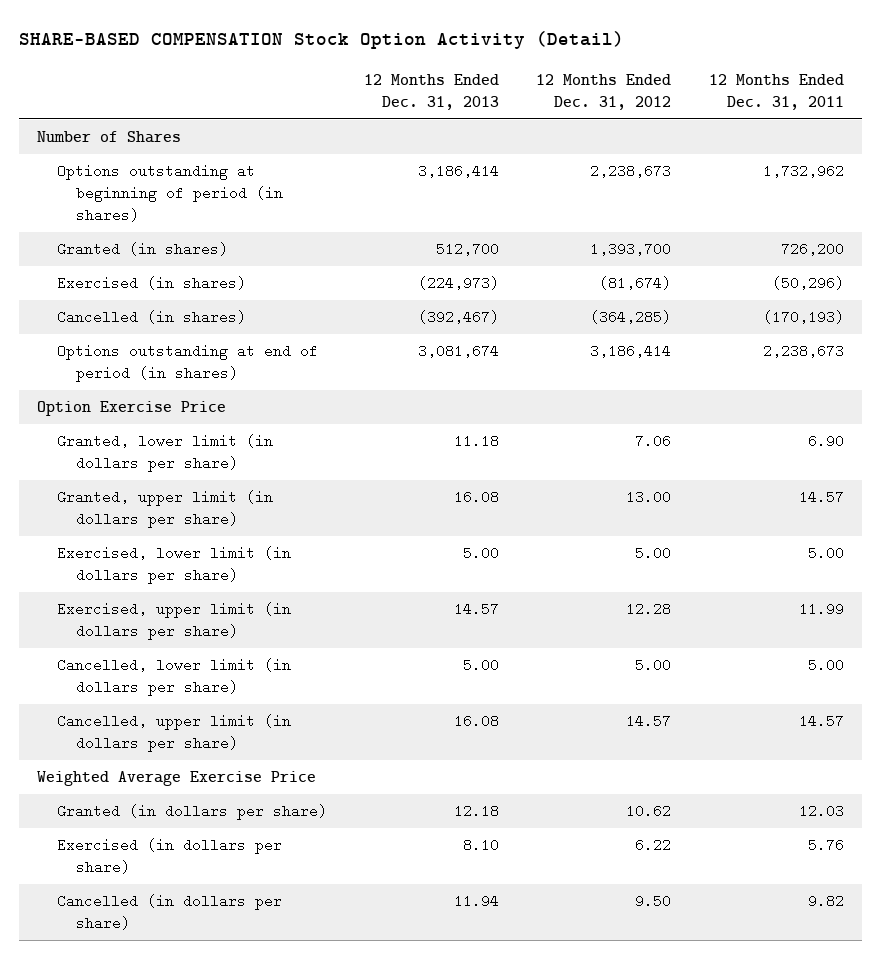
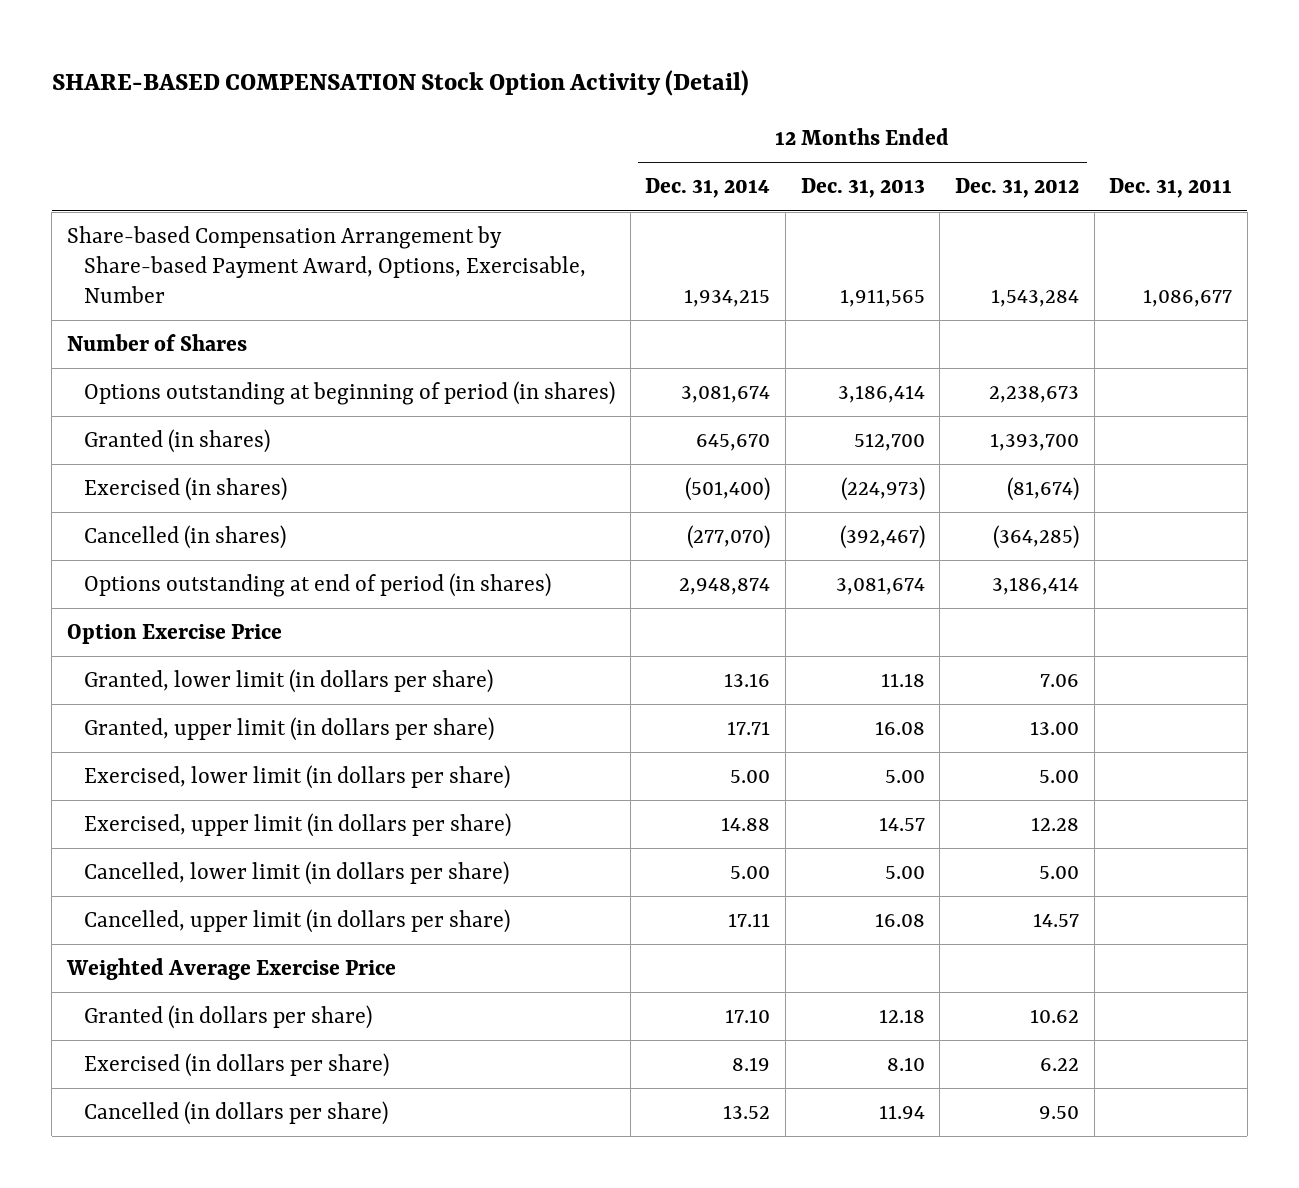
- | 12 Months Ended Dec. 31, 2013 | 12 Months Ended Dec. 31, 2012 | 12 Months Ended Dec. 31, 2011
+ | 12 Months Ended Dec. 31, 2014 | 12 Months Ended Dec. 31, 2013 | 12 Months Ended Dec. 31, 2012 | Dec. 31, 2011
+ Share-based Compensation Arrangement by Share-based Payment Award, Options, Exercisable, Number | 1,934,215 | 1,911,565 | 1,543,284 | 1,086,677

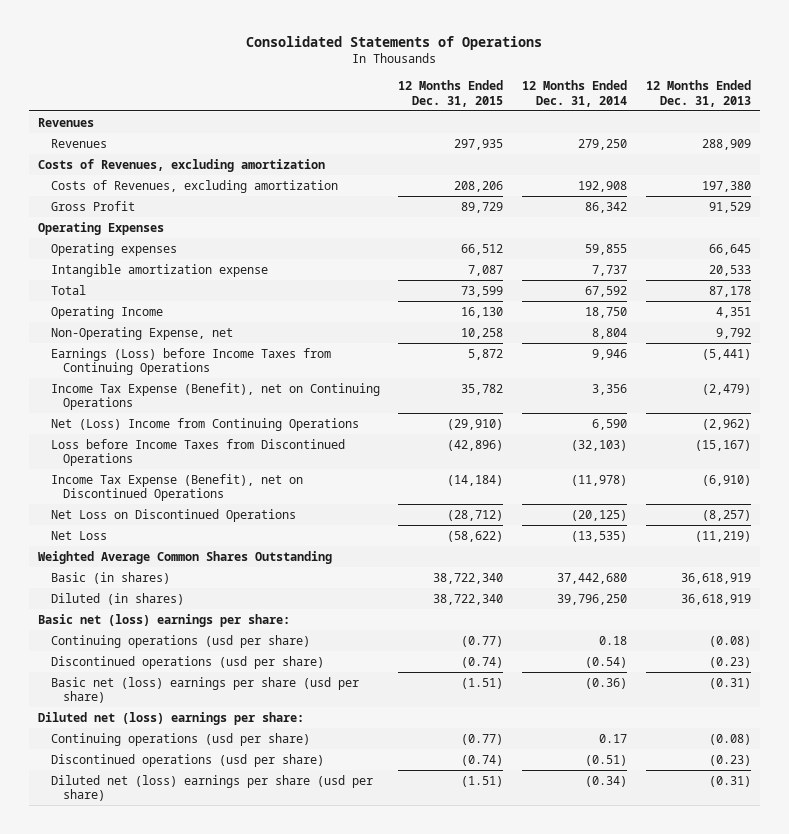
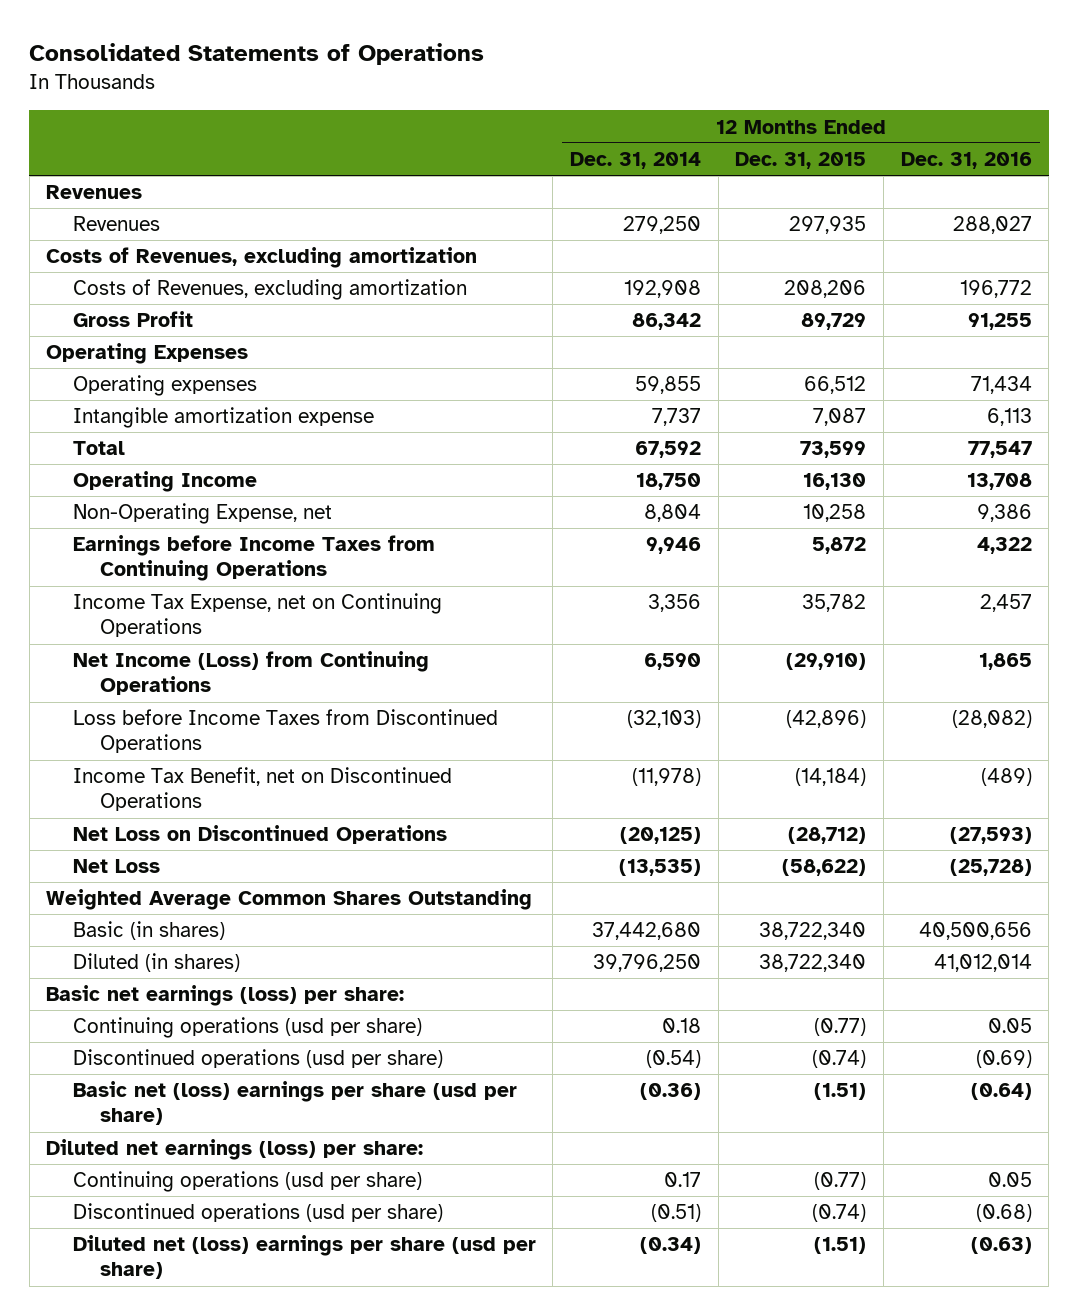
- | 12 Months Ended Dec. 31, 2015 | 12 Months Ended Dec. 31, 2014 | 12 Months Ended Dec. 31, 2013
+ | 12 Months Ended Dec. 31, 2014 | 12 Months Ended Dec. 31, 2015 | 12 Months Ended Dec. 31, 2016
- Earnings (Loss) before Income Taxes from Continuing Operations | 5,872 | 9,946 | (5,441)
- Income Tax Expense (Benefit), net on Continuing Operations | 35,782 | 3,356 | (2,479)
- Net (Loss) Income from Continuing Operations | (29,910) | 6,590 | (2,962)
+ Earnings before Income Taxes from Continuing Operations | 9,946 | 5,872 | 4,322
+ Income Tax Expense, net on Continuing Operations | 3,356 | 35,782 | 2,457
+ Net Income (Loss) from Continuing Operations | 6,590 | (29,910) | 1,865
- Income Tax Expense (Benefit), net on Discontinued Operations | (14,184) | (11,978) | (6,910)
+ Income Tax Benefit, net on Discontinued Operations | (11,978) | (14,184) | (489)
- Basic net (loss) earnings per share:
+ Basic net earnings (loss) per share:
- Diluted net (loss) earnings per share:
+ Diluted net earnings (loss) per share:

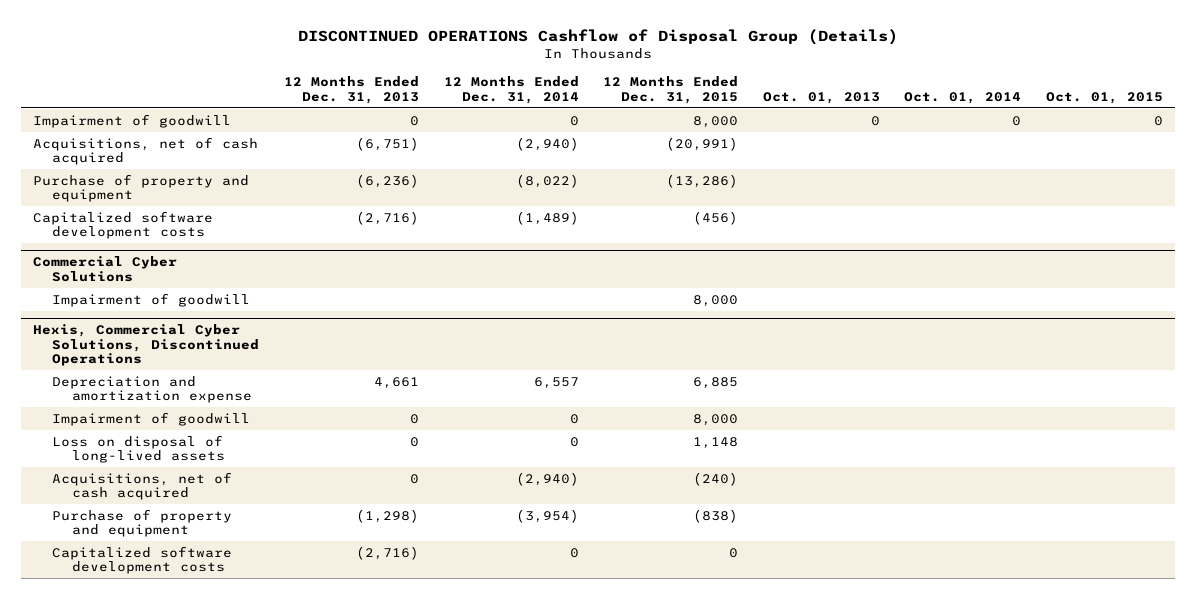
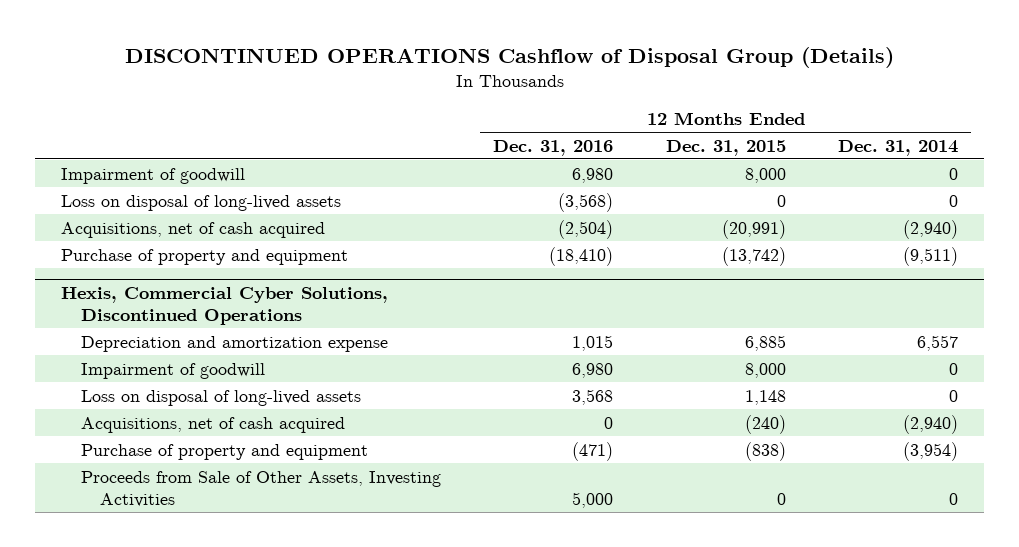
- | 12 Months Ended Dec. 31, 2013 | 12 Months Ended Dec. 31, 2014 | 12 Months Ended Dec. 31, 2015 | Oct. 01, 2013 | Oct. 01, 2014 | Oct. 01, 2015
+ | 12 Months Ended Dec. 31, 2016 | 12 Months Ended Dec. 31, 2015 | 12 Months Ended Dec. 31, 2014
+ Loss on disposal of long-lived assets | (3,568) | 0 | 0
- Purchase of property and equipment | (6,236) | (8,022) | (13,286) | | |
- Capitalized software development costs | (2,716) | (1,489) | (456) | | |
- Commercial Cyber Solutions
- Impairment of goodwill | | | 8,000 | | |
+ Purchase of property and equipment | (18,410) | (13,742) | (9,511)
@ Hexis, Commercial Cyber Solutions, Discontinued Operations
- Capitalized software development costs | (2,716) | 0 | 0 | | |
+ Proceeds from Sale of Other Assets, Investing Activities | 5,000 | 0 | 0

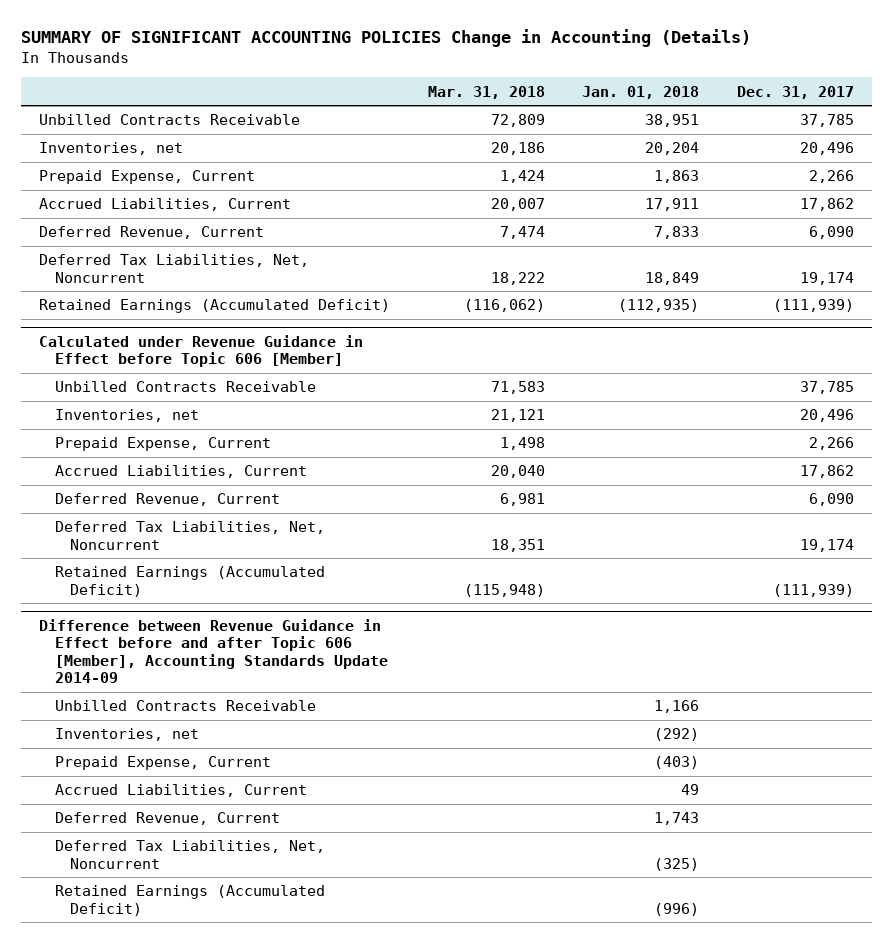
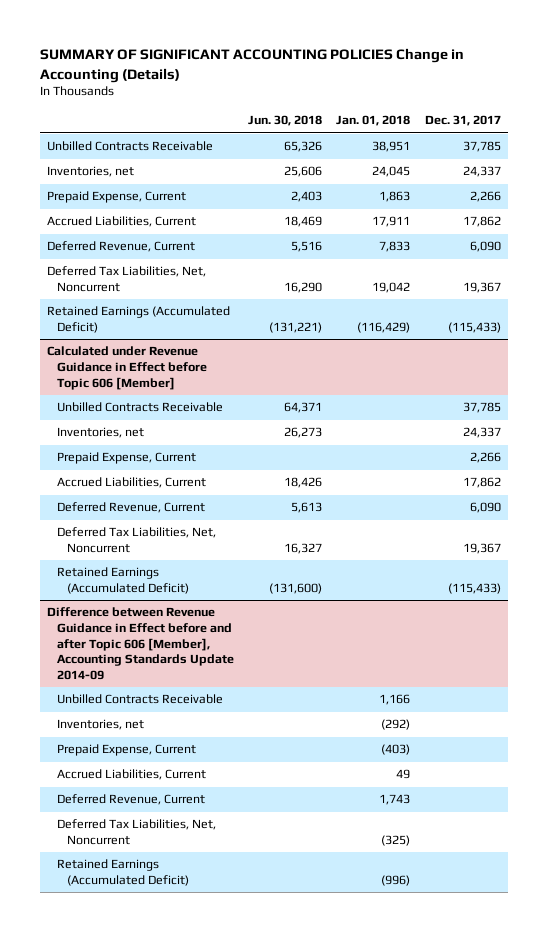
- | Mar. 31, 2018 | Jan. 01, 2018 | Dec. 31, 2017
+ | Jun. 30, 2018 | Jan. 01, 2018 | Dec. 31, 2017
- Inventories, net | 20,186 | 20,204 | 20,496
+ Inventories, net | 25,606 | 24,045 | 24,337
- Deferred Tax Liabilities, Net, Noncurrent | 18,222 | 18,849 | 19,174
- Retained Earnings (Accumulated Deficit) | (116,062) | (112,935) | (111,939)
+ Deferred Tax Liabilities, Net, Noncurrent | 16,290 | 19,042 | 19,367
+ Retained Earnings (Accumulated Deficit) | (131,221) | (116,429) | (115,433)
@ Calculated under Revenue Guidance in Effect before Topic 606 [Member]
- Inventories, net | 21,121 | | 20,496
+ Inventories, net | 26,273 | | 24,337
- Deferred Tax Liabilities, Net, Noncurrent | 18,351 | | 19,174
- Retained Earnings (Accumulated Deficit) | (115,948) | | (111,939)
+ Deferred Tax Liabilities, Net, Noncurrent | 16,327 | | 19,367
+ Retained Earnings (Accumulated Deficit) | (131,600) | | (115,433)

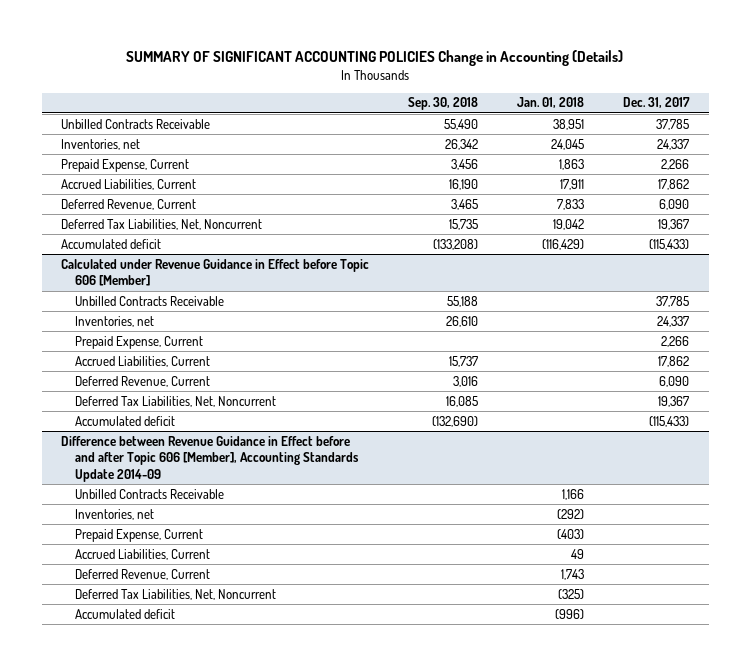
- | Jun. 30, 2018 | Jan. 01, 2018 | Dec. 31, 2017
+ | Sep. 30, 2018 | Jan. 01, 2018 | Dec. 31, 2017
- Retained Earnings (Accumulated Deficit) | (131,221) | (116,429) | (115,433)
+ Accumulated deficit | (133,208) | (116,429) | (115,433)
@ Calculated under Revenue Guidance in Effect before Topic 606 [Member]
- Retained Earnings (Accumulated Deficit) | (131,600) | | (115,433)
+ Accumulated deficit | (132,690) | | (115,433)
@ Difference between Revenue Guidance in Effect before and after Topic 606 [Member], Accounting Standards Update 2014-09
- Retained Earnings (Accumulated Deficit) | | (996) |
+ Accumulated deficit | | (996) |

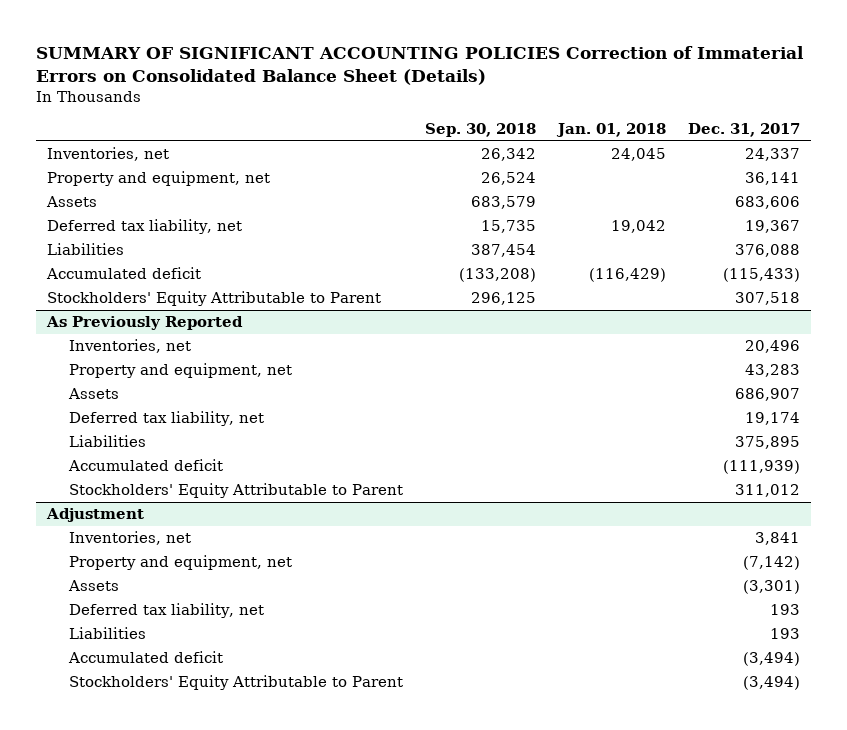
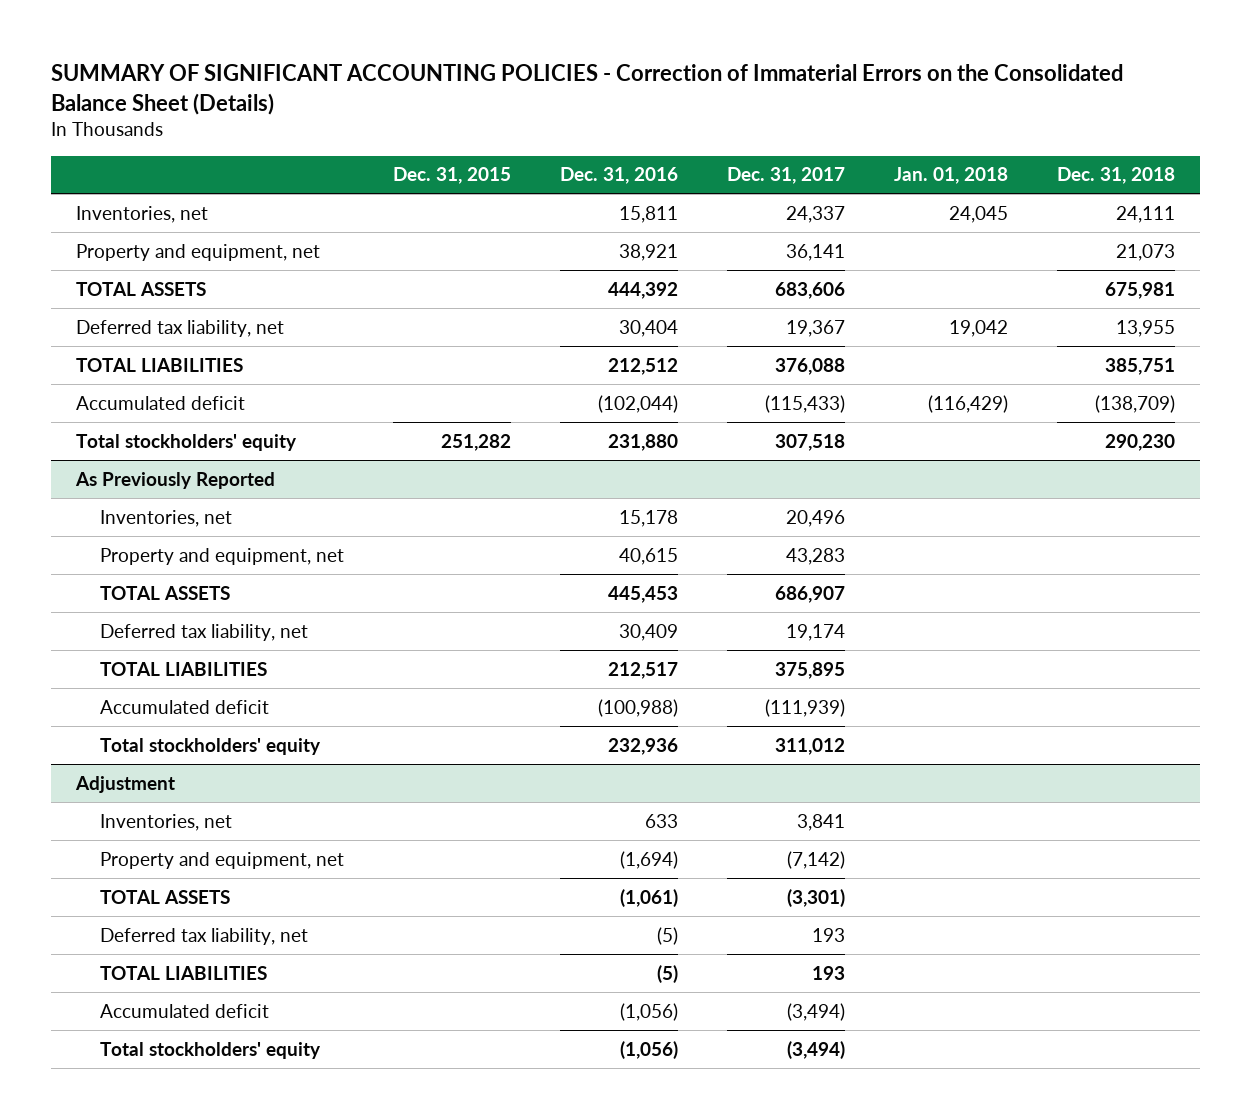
- SUMMARY OF SIGNIFICANT ACCOUNTING POLICIES Correction of Immaterial Errors on Consolidated Balance Sheet (Details)
+ SUMMARY OF SIGNIFICANT ACCOUNTING POLICIES - Correction of Immaterial Errors on the Consolidated Balance Sheet (Details)
- | Sep. 30, 2018 | Jan. 01, 2018 | Dec. 31, 2017
+ | Dec. 31, 2015 | Dec. 31, 2016 | Dec. 31, 2017 | Jan. 01, 2018 | Dec. 31, 2018
- Assets | 683,579 | | 683,606
+ TOTAL ASSETS | | 444,392 | 683,606 | | 675,981
- Liabilities | 387,454 | | 376,088
+ TOTAL LIABILITIES | | 212,512 | 376,088 | | 385,751
- Stockholders' Equity Attributable to Parent | 296,125 | | 307,518
+ Total stockholders' equity | 251,282 | 231,880 | 307,518 | | 290,230
@ As Previously Reported
- Assets | | | 686,907
+ TOTAL ASSETS | | 445,453 | 686,907 | |
- Liabilities | | | 375,895
+ TOTAL LIABILITIES | | 212,517 | 375,895 | |
- Stockholders' Equity Attributable to Parent | | | 311,012
+ Total stockholders' equity | | 232,936 | 311,012 | |
@ Adjustment
- Assets | | | (3,301)
+ TOTAL ASSETS | | (1,061) | (3,301) | |
- Liabilities | | | 193
+ TOTAL LIABILITIES | | (5) | 193 | |
- Stockholders' Equity Attributable to Parent | | | (3,494)
+ Total stockholders' equity | | (1,056) | (3,494) | |

